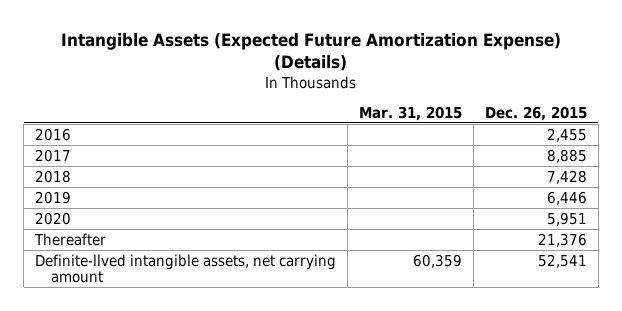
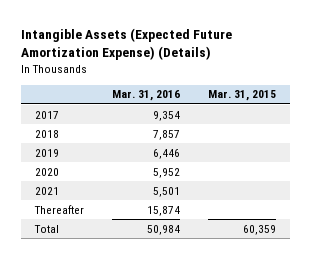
- | Mar. 31, 2015 | Dec. 26, 2015
+ | Mar. 31, 2016 | Mar. 31, 2015
- 2016 | | 2,455
+ 2021 | 5,501 |
- Definite-llved intangible assets, net carrying amount | 60,359 | 52,541
+ Total | 50,984 | 60,359

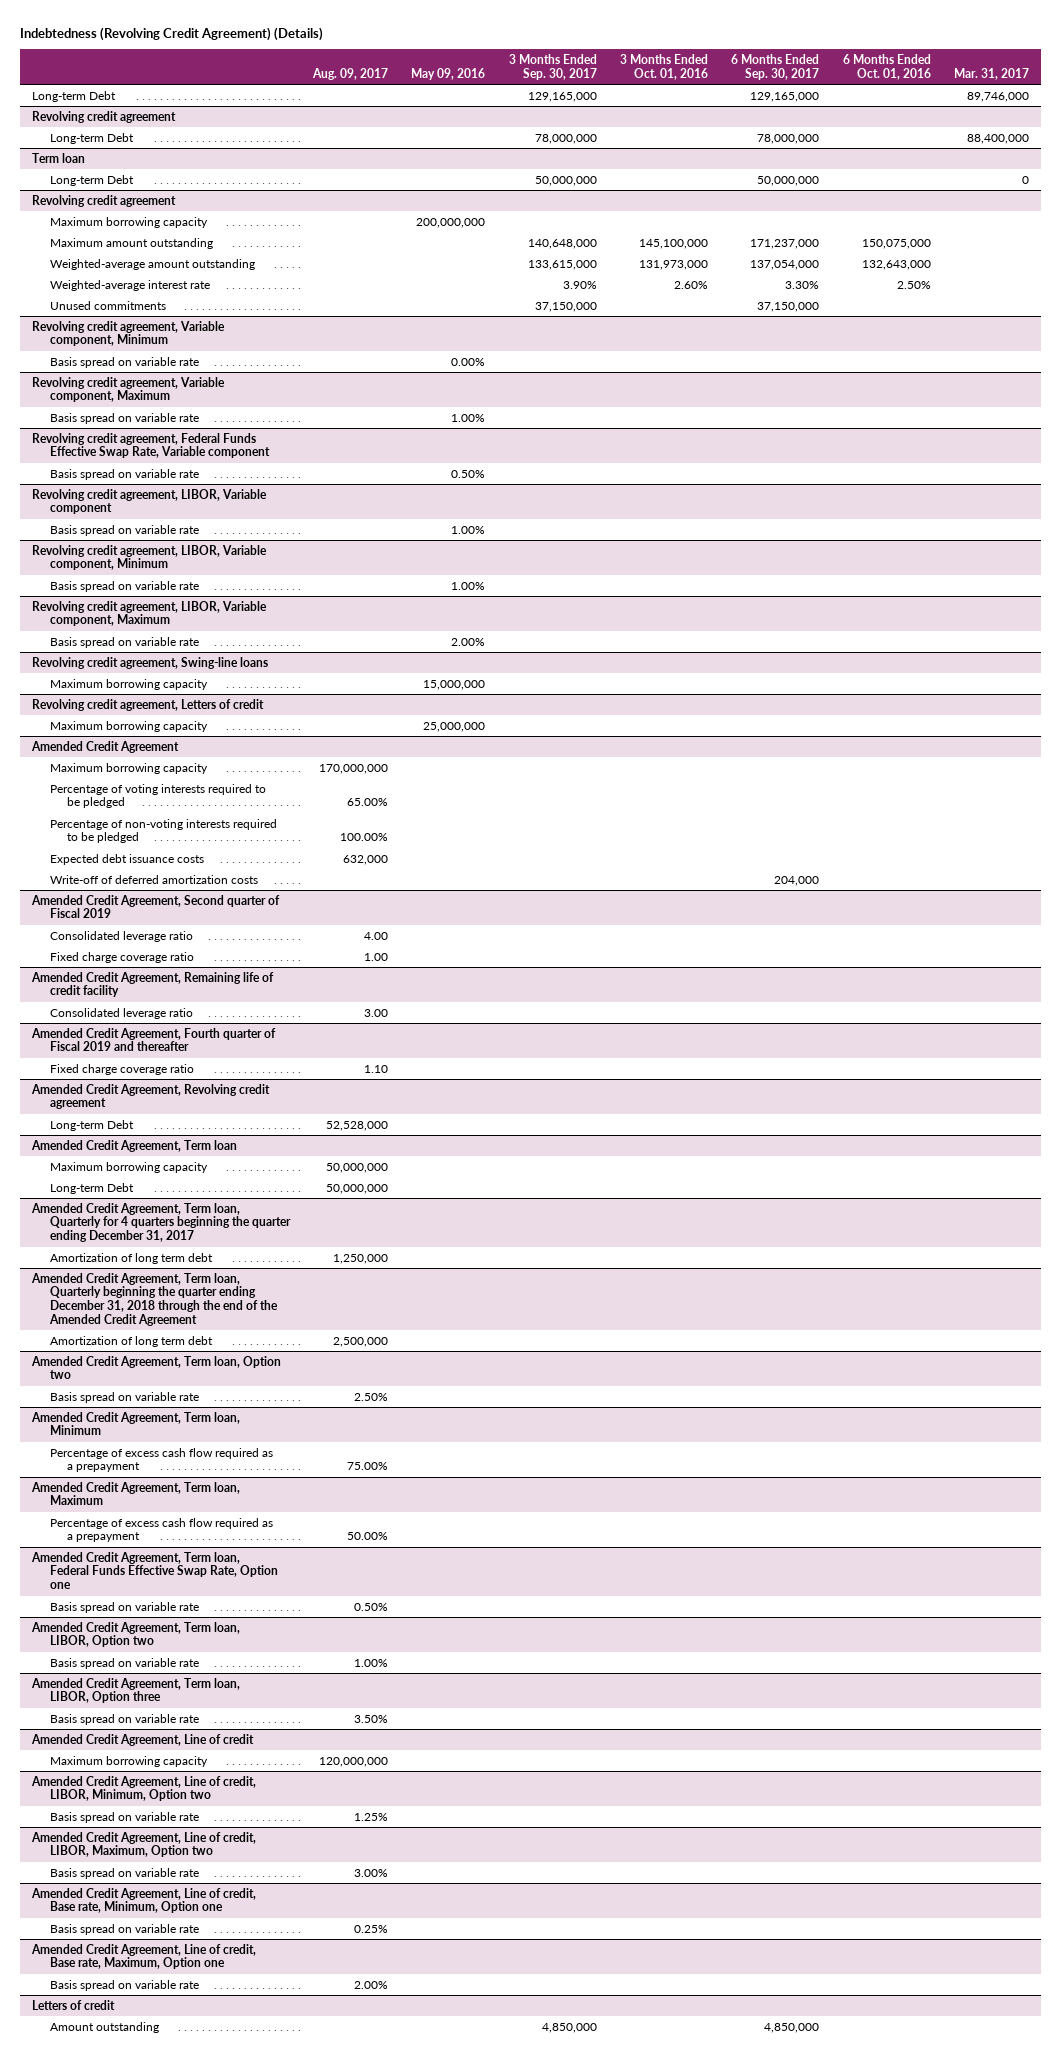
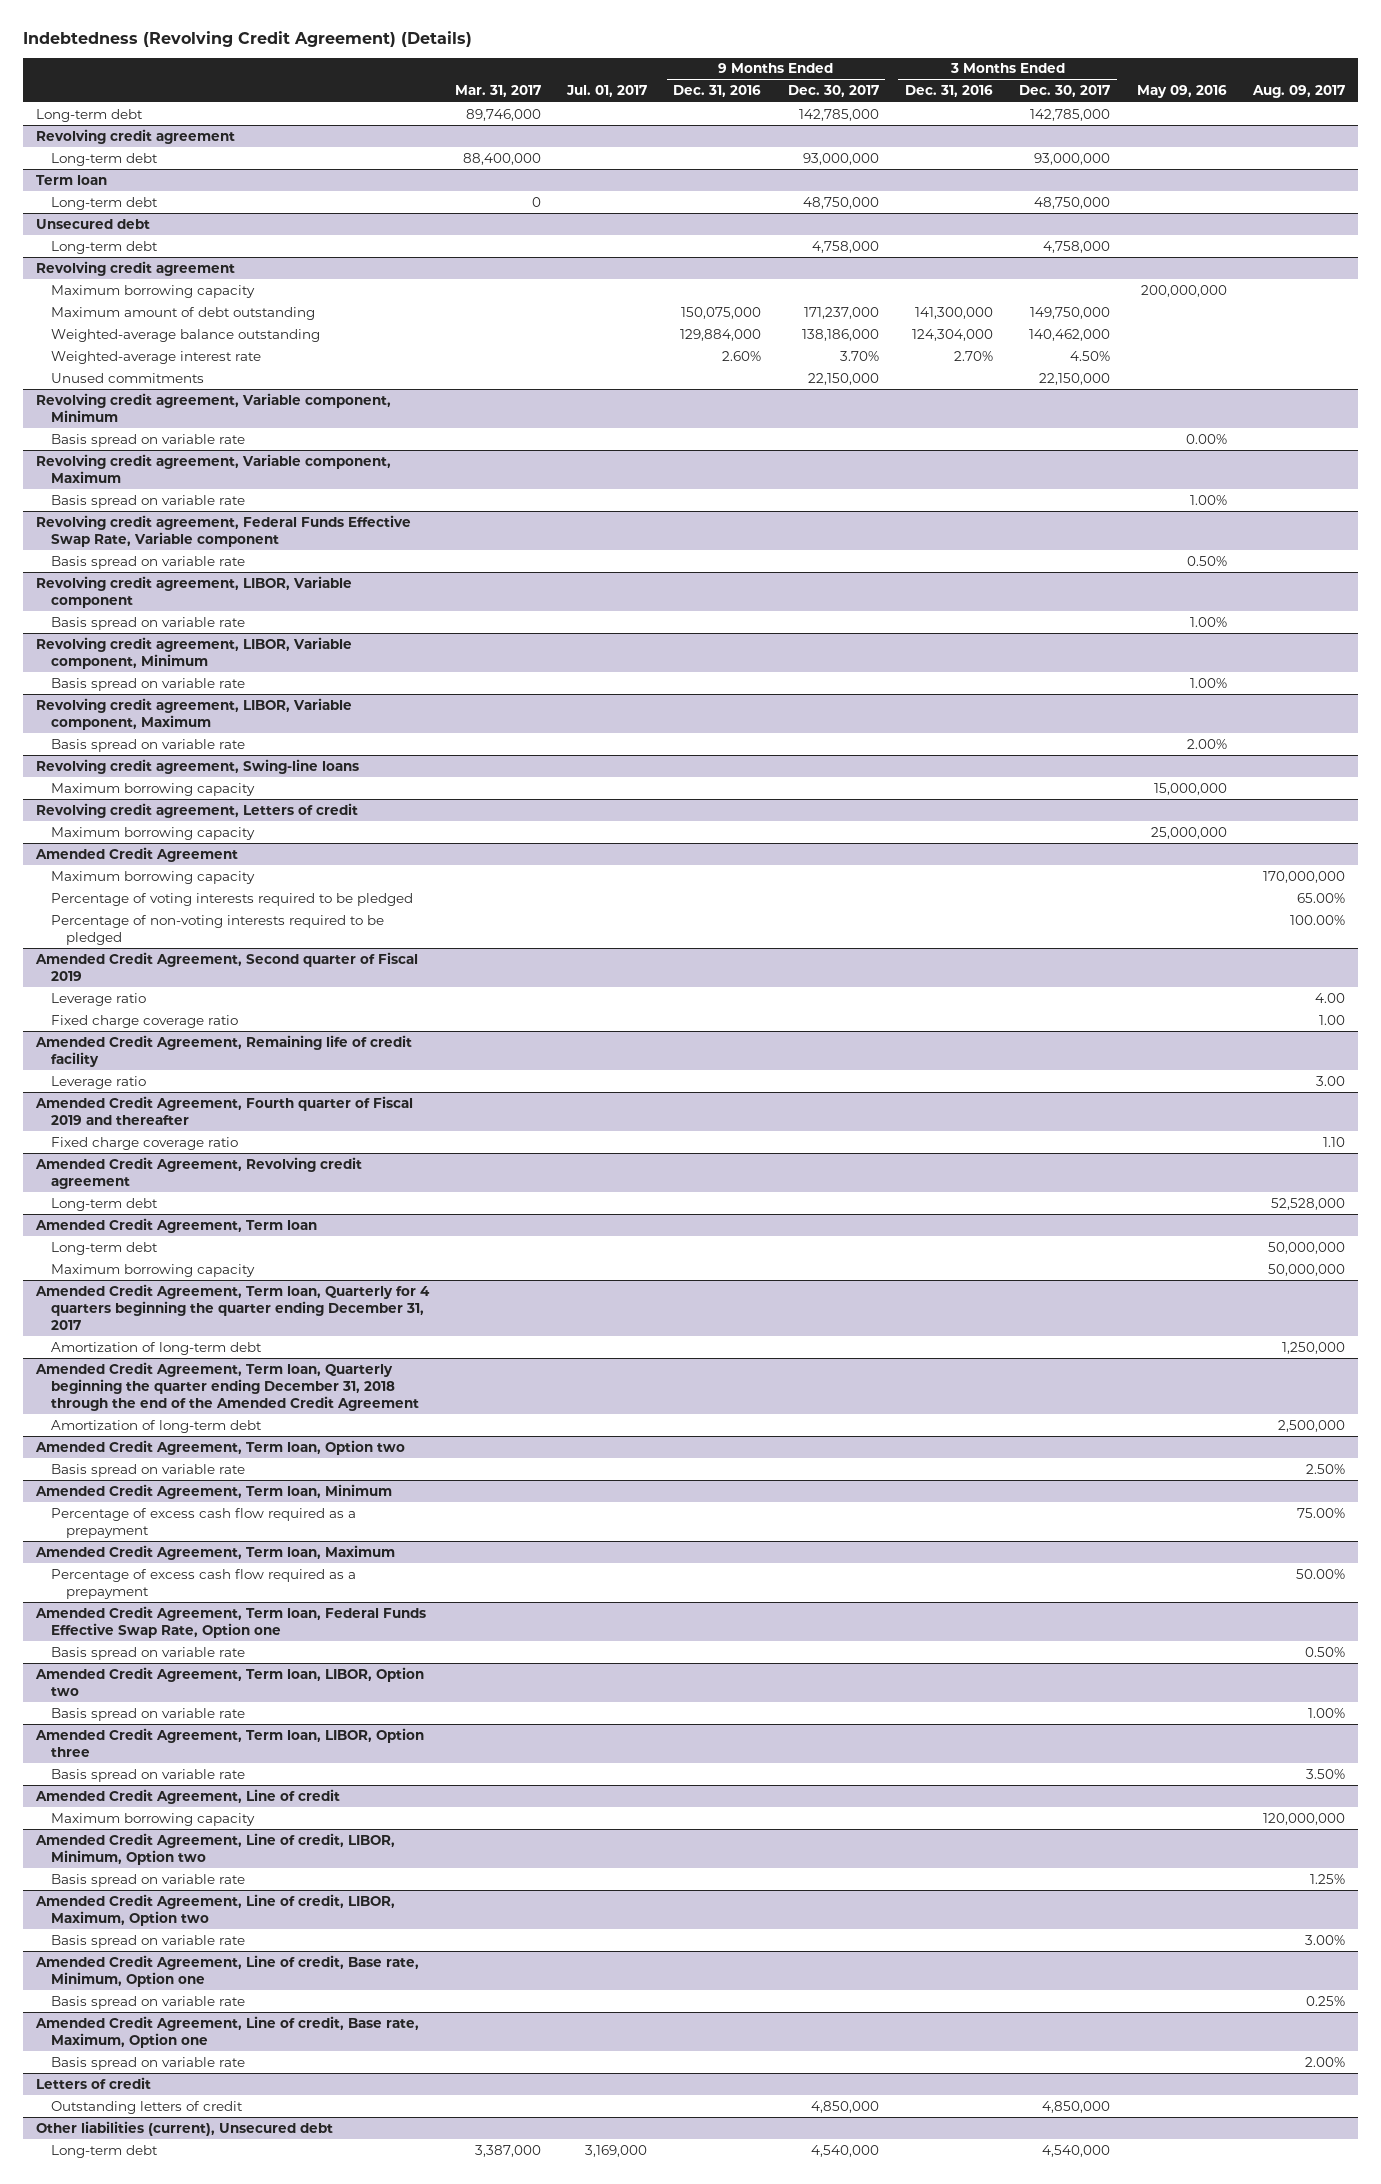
- | Aug. 09, 2017 | May 09, 2016 | 3 Months Ended Sep. 30, 2017 | 3 Months Ended Oct. 01, 2016 | 6 Months Ended Sep. 30, 2017 | 6 Months Ended Oct. 01, 2016 | Mar. 31, 2017
+ | Mar. 31, 2017 | Jul. 01, 2017 | 9 Months Ended Dec. 31, 2016 | 9 Months Ended Dec. 30, 2017 | 3 Months Ended Dec. 31, 2016 | 3 Months Ended Dec. 30, 2017 | May 09, 2016 | Aug. 09, 2017
- Long-term Debt | | | 129,165,000 | | 129,165,000 | | 89,746,000
+ Long-term debt | 89,746,000 | | | 142,785,000 | | 142,785,000 | |
@ Revolving credit agreement
- Long-term Debt | | | 78,000,000 | | 78,000,000 | | 88,400,000
+ Long-term debt | 88,400,000 | | | 93,000,000 | | 93,000,000 | |
@ Term loan
- Long-term Debt | | | 50,000,000 | | 50,000,000 | | 0
+ Long-term debt | 0 | | | 48,750,000 | | 48,750,000 | |
+ Unsecured debt
+ Long-term debt | | | | 4,758,000 | | 4,758,000 | |
@ Revolving credit agreement
- Maximum amount outstanding | | | 140,648,000 | 145,100,000 | 171,237,000 | 150,075,000 |
- Weighted-average amount outstanding | | | 133,615,000 | 131,973,000 | 137,054,000 | 132,643,000 |
+ Maximum amount of debt outstanding | | | 150,075,000 | 171,237,000 | 141,300,000 | 149,750,000 | |
+ Weighted-average balance outstanding | | | 129,884,000 | 138,186,000 | 124,304,000 | 140,462,000 | |
@ Amended Credit Agreement
- Expected debt issuance costs | 632,000 | | | | | |
- Write-off of deferred amortization costs | | | | | 204,000 | |
@ Amended Credit Agreement, Second quarter of Fiscal 2019
- Consolidated leverage ratio | 4.00 | | | | | |
+ Leverage ratio | | | | | | | | 4.00
@ Amended Credit Agreement, Remaining life of credit facility
- Consolidated leverage ratio | 3.00 | | | | | |
+ Leverage ratio | | | | | | | | 3.00
@ Amended Credit Agreement, Revolving credit agreement
- Long-term Debt | 52,528,000 | | | | | |
+ Long-term debt | | | | | | | | 52,528,000
@ Amended Credit Agreement, Term loan
+ Long-term debt | | | | | | | | 50,000,000
- Long-term Debt | 50,000,000 | | | | | |
@ Amended Credit Agreement, Term loan, Quarterly for 4 quarters beginning the quarter ending December 31, 2017
- Amortization of long term debt | 1,250,000 | | | | | |
+ Amortization of long-term debt | | | | | | | | 1,250,000
@ Amended Credit Agreement, Term loan, Quarterly beginning the quarter ending December 31, 2018 through the end of the Amended Credit Agreement
- Amortization of long term debt | 2,500,000 | | | | | |
+ Amortization of long-term debt | | | | | | | | 2,500,000
@ Letters of credit
- Amount outstanding | | | 4,850,000 | | 4,850,000 | |
+ Outstanding letters of credit | | | | 4,850,000 | | 4,850,000 | |
+ Other liabilities (current), Unsecured debt
+ Long-term debt | 3,387,000 | 3,169,000 | | 4,540,000 | | 4,540,000 | |

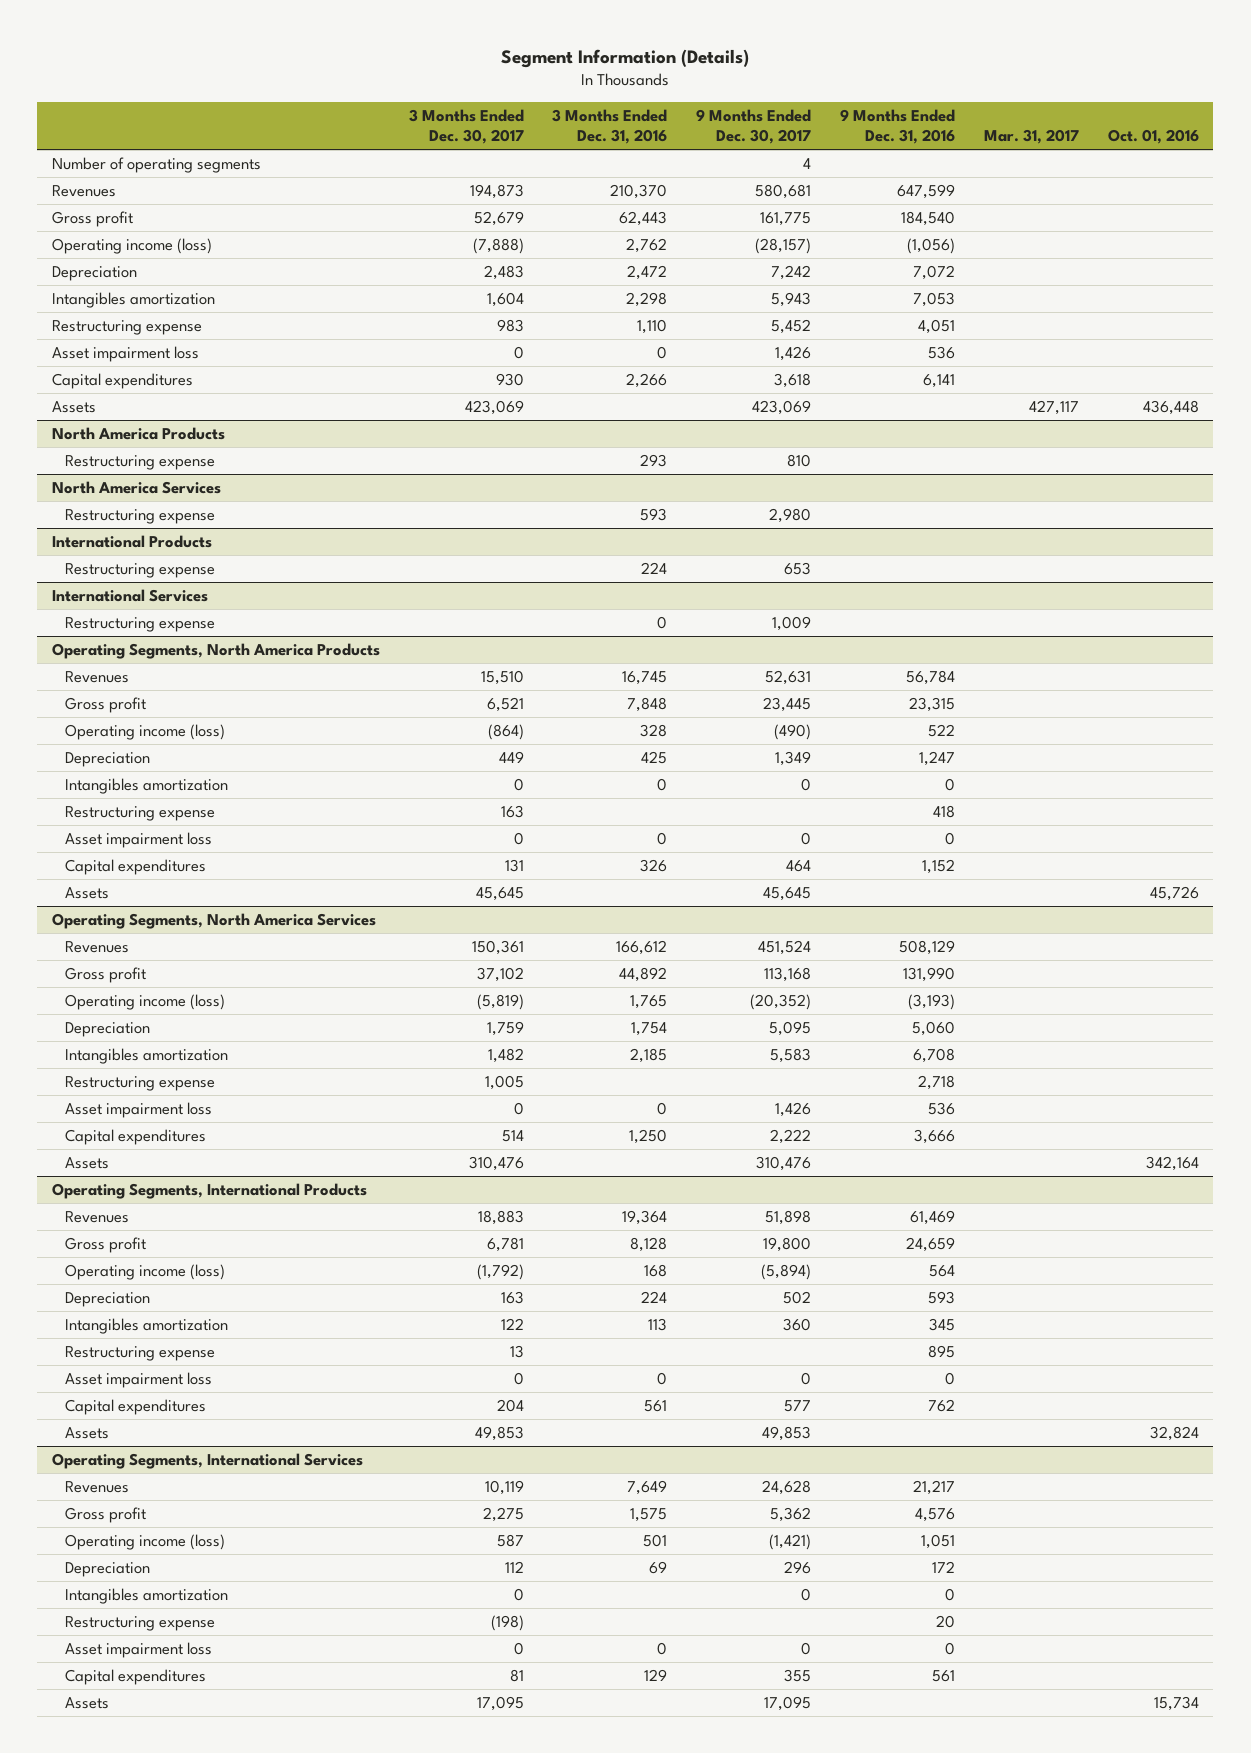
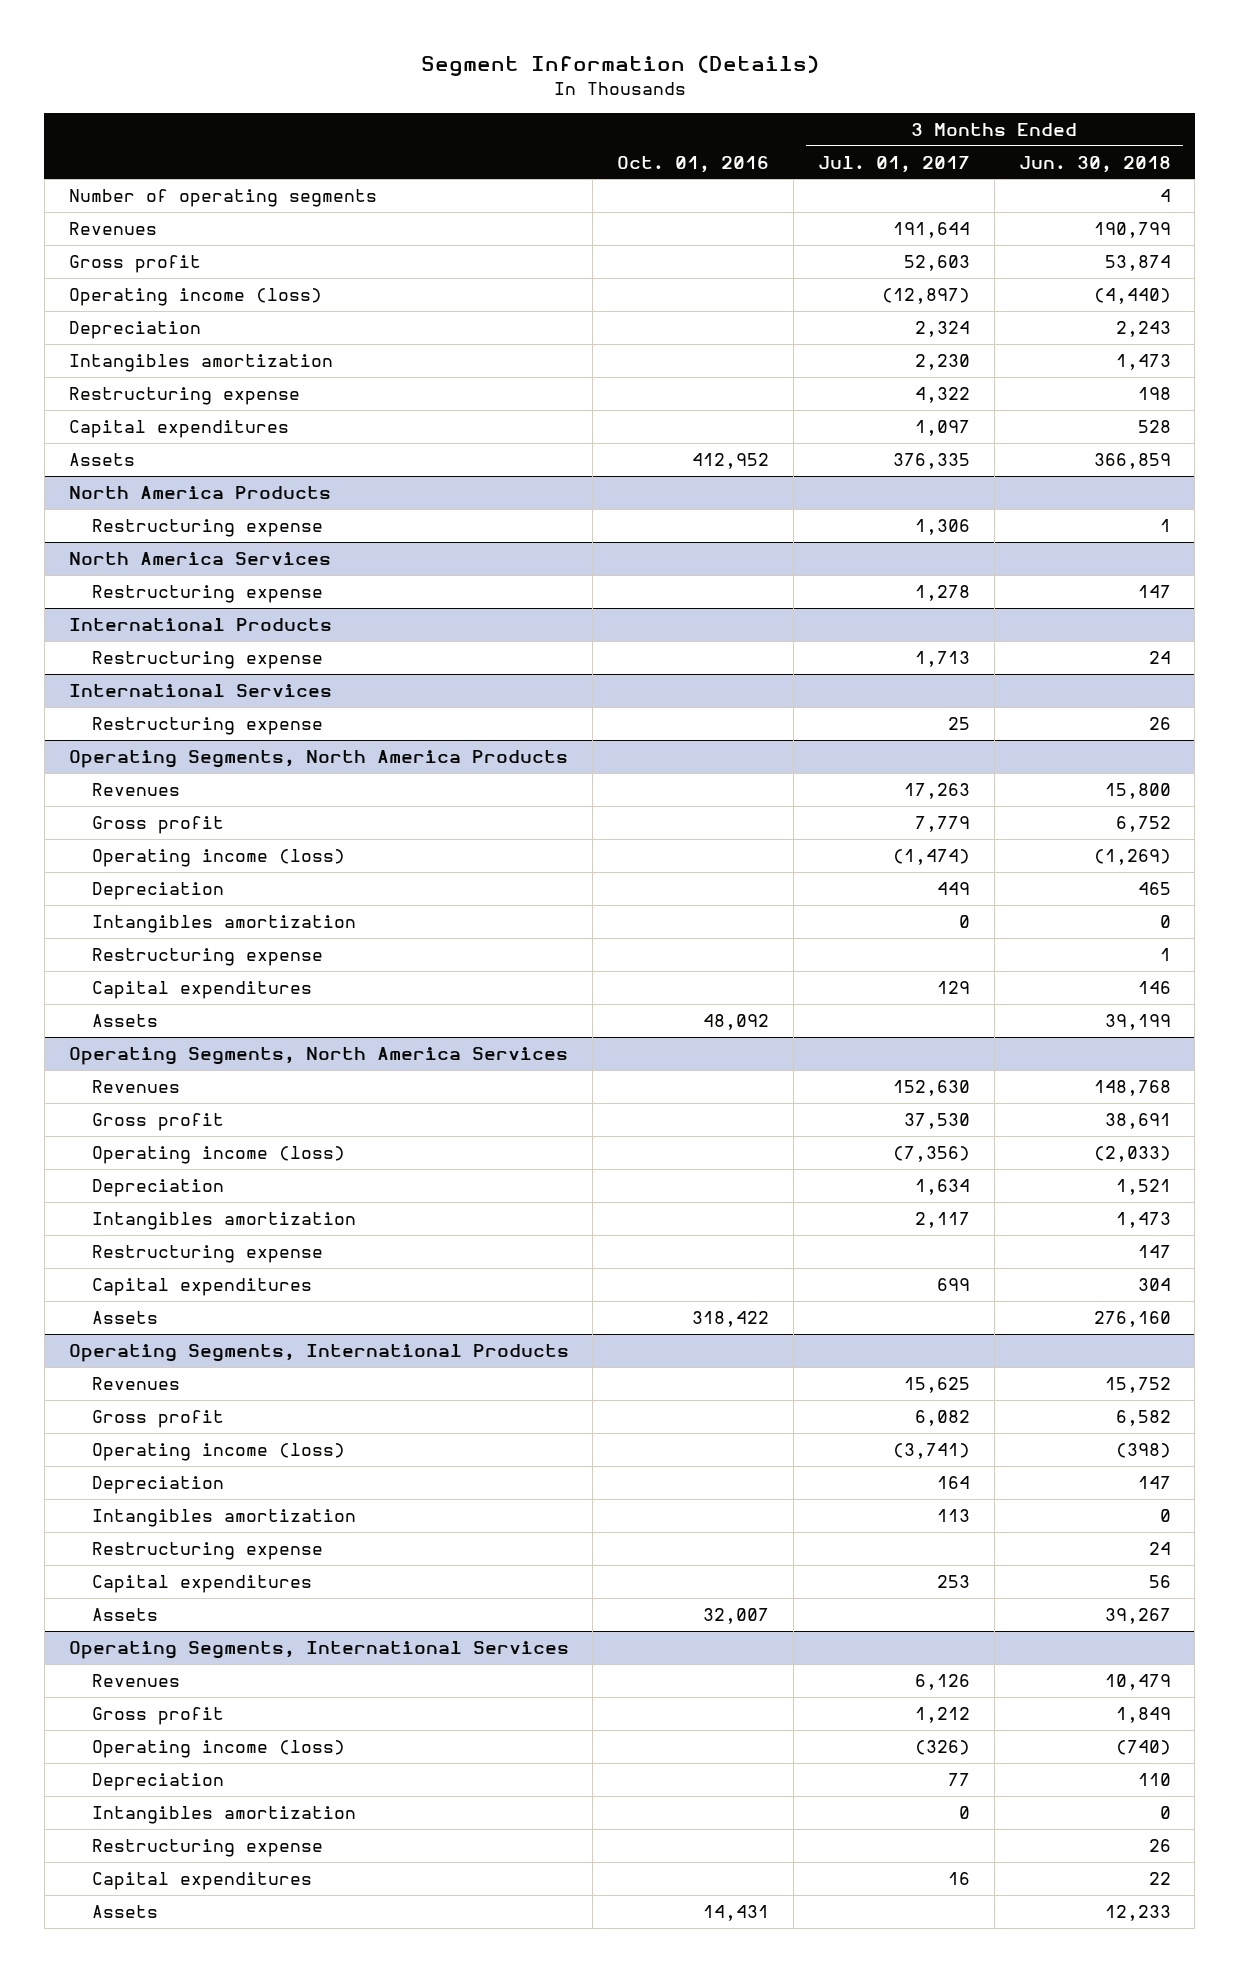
- | 3 Months Ended Dec. 30, 2017 | 3 Months Ended Dec. 31, 2016 | 9 Months Ended Dec. 30, 2017 | 9 Months Ended Dec. 31, 2016 | Mar. 31, 2017 | Oct. 01, 2016
+ | Oct. 01, 2016 | 3 Months Ended Jul. 01, 2017 | 3 Months Ended Jun. 30, 2018
- Asset impairment loss | 0 | 0 | 1,426 | 536 | |
- Assets | 423,069 | | 423,069 | | 427,117 | 436,448
+ Assets | 412,952 | 376,335 | 366,859
@ Operating Segments, North America Products
- Asset impairment loss | 0 | 0 | 0 | 0 | |
- Assets | 45,645 | | 45,645 | | | 45,726
+ Assets | 48,092 | | 39,199
@ Operating Segments, North America Services
- Asset impairment loss | 0 | 0 | 1,426 | 536 | |
- Assets | 310,476 | | 310,476 | | | 342,164
+ Assets | 318,422 | | 276,160
@ Operating Segments, International Products
- Asset impairment loss | 0 | 0 | 0 | 0 | |
- Assets | 49,853 | | 49,853 | | | 32,824
+ Assets | 32,007 | | 39,267
@ Operating Segments, International Services
- Asset impairment loss | 0 | 0 | 0 | 0 | |
- Assets | 17,095 | | 17,095 | | | 15,734
+ Assets | 14,431 | | 12,233

